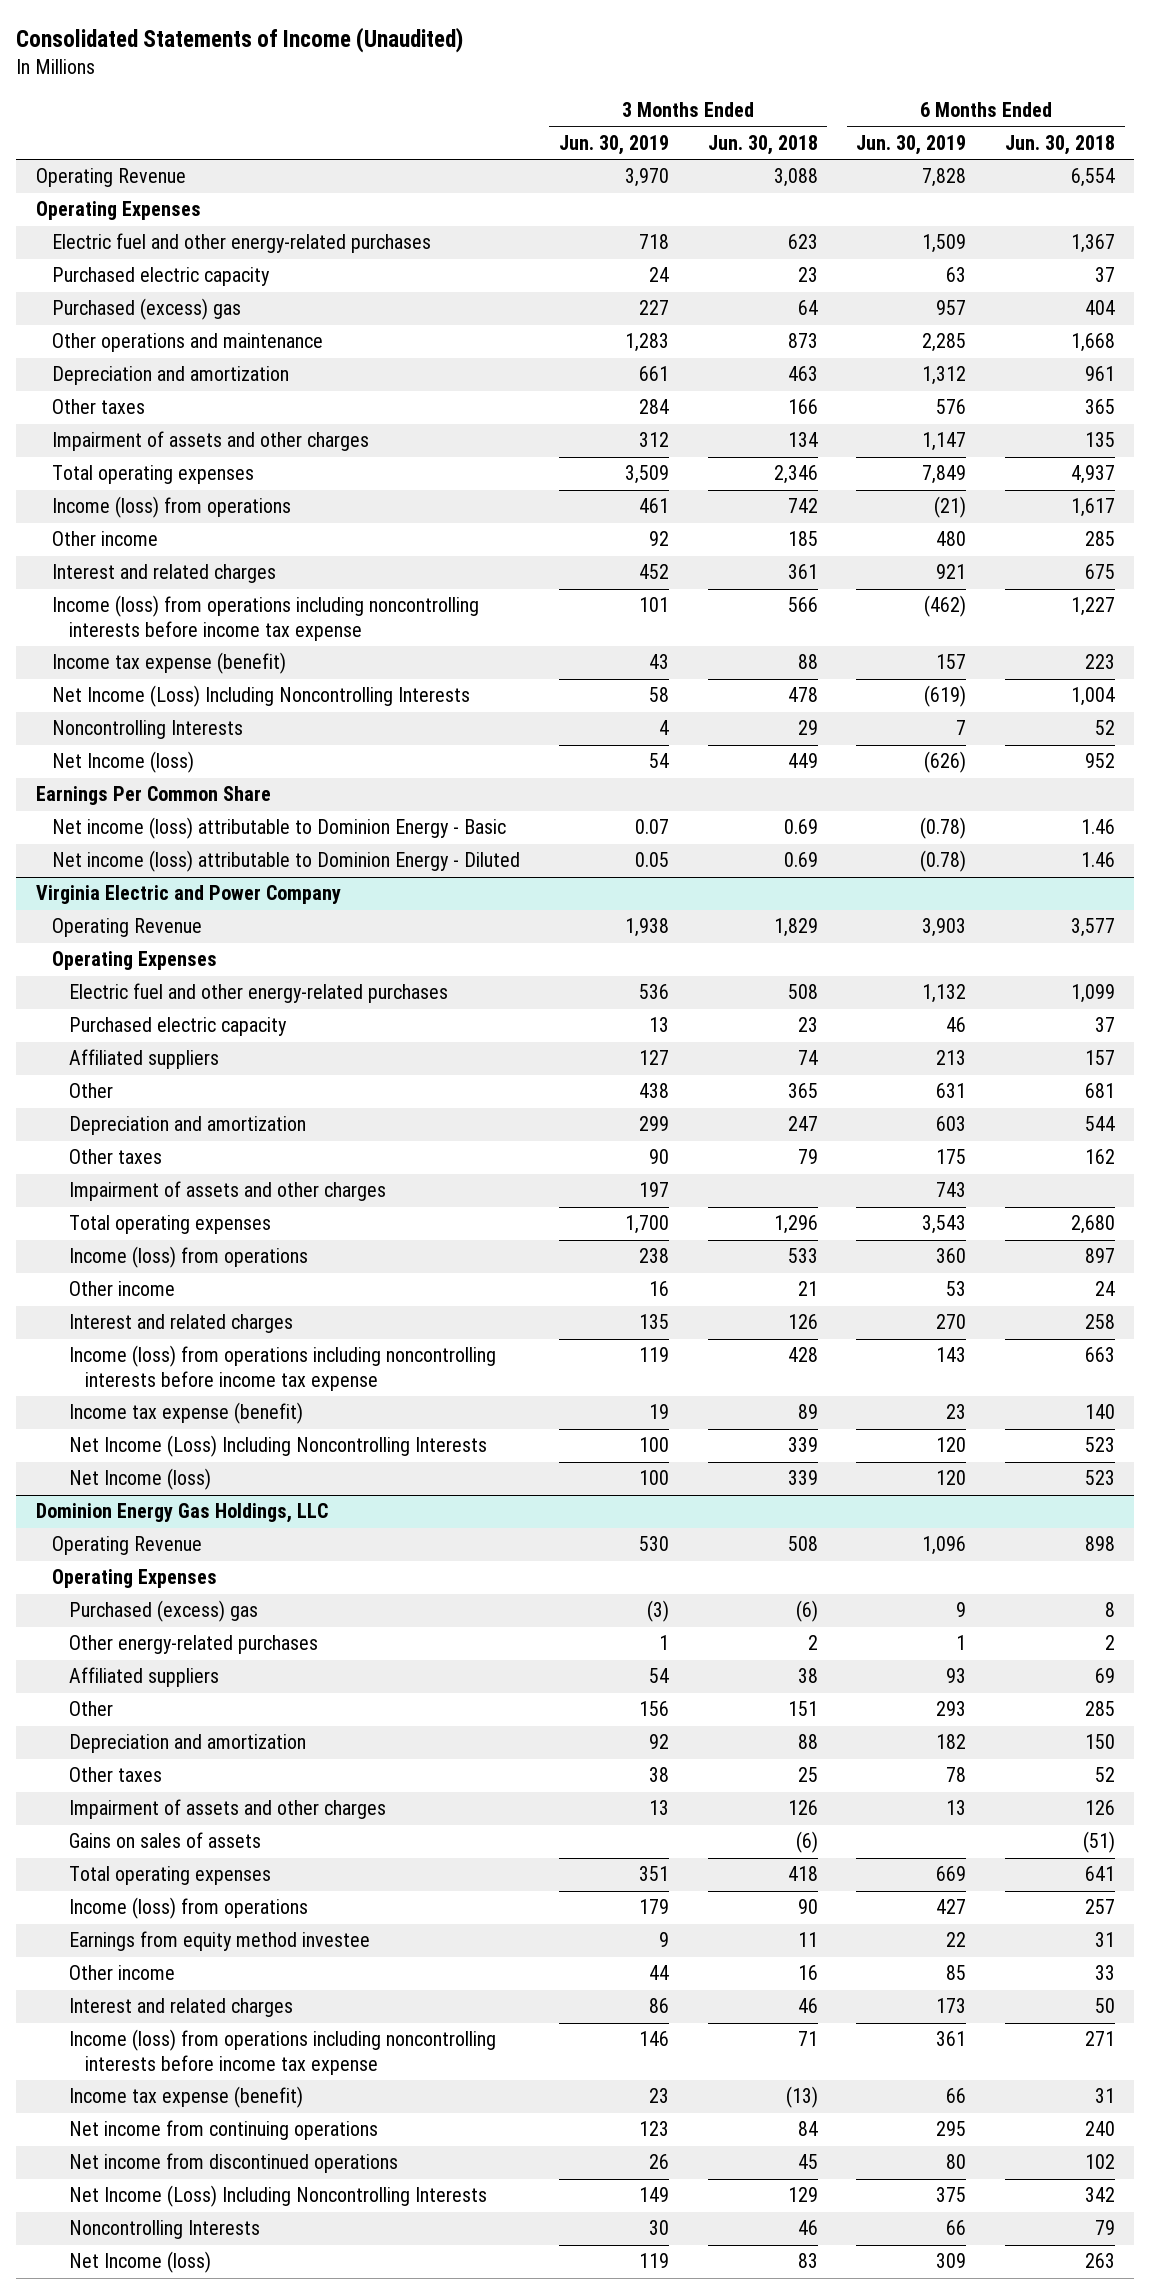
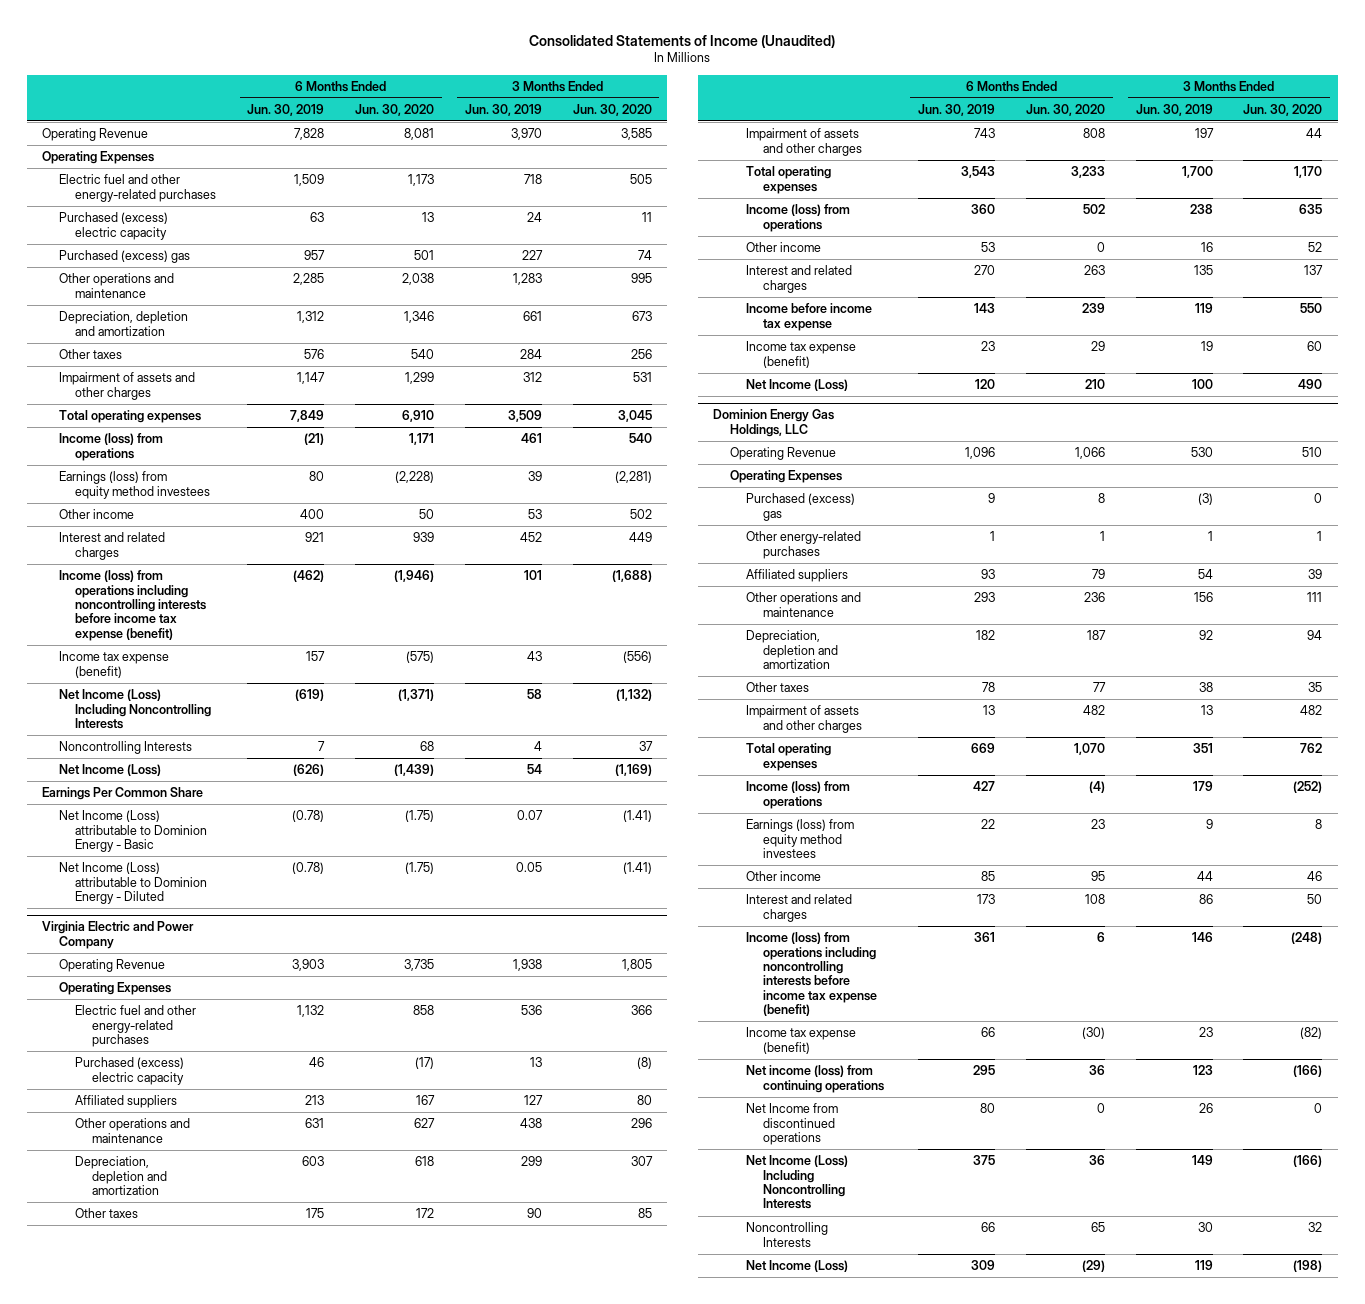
- | 3 Months Ended Jun. 30, 2019 | 3 Months Ended Jun. 30, 2018 | 6 Months Ended Jun. 30, 2019 | 6 Months Ended Jun. 30, 2018
+ | 6 Months Ended Jun. 30, 2019 | 6 Months Ended Jun. 30, 2020 | 3 Months Ended Jun. 30, 2019 | 3 Months Ended Jun. 30, 2020
- Purchased electric capacity | 24 | 23 | 63 | 37
+ Purchased (excess) electric capacity | 63 | 13 | 24 | 11
- Depreciation and amortization | 661 | 463 | 1,312 | 961
+ Depreciation, depletion and amortization | 1,312 | 1,346 | 661 | 673
- Other income | 92 | 185 | 480 | 285
+ Earnings (loss) from equity method investees | 80 | (2,228) | 39 | (2,281)
+ Other income | 400 | 50 | 53 | 502
- Income (loss) from operations including noncontrolling interests before income tax expense | 101 | 566 | (462) | 1,227
+ Income (loss) from operations including noncontrolling interests before income tax expense (benefit) | (462) | (1,946) | 101 | (1,688)
- Net Income (loss) | 54 | 449 | (626) | 952
+ Net Income (Loss) | (626) | (1,439) | 54 | (1,169)
- Net income (loss) attributable to Dominion Energy - Basic | 0.07 | 0.69 | (0.78) | 1.46
- Net income (loss) attributable to Dominion Energy - Diluted | 0.05 | 0.69 | (0.78) | 1.46
+ Net Income (Loss) attributable to Dominion Energy - Basic | (0.78) | (1.75) | 0.07 | (1.41)
+ Net Income (Loss) attributable to Dominion Energy - Diluted | (0.78) | (1.75) | 0.05 | (1.41)
@ Virginia Electric and Power Company
- Purchased electric capacity | 13 | 23 | 46 | 37
+ Purchased (excess) electric capacity | 46 | (17) | 13 | (8)
- Other | 438 | 365 | 631 | 681
- Depreciation and amortization | 299 | 247 | 603 | 544
+ Other operations and maintenance | 631 | 627 | 438 | 296
+ Depreciation, depletion and amortization | 603 | 618 | 299 | 307
- Income (loss) from operations including noncontrolling interests before income tax expense | 119 | 428 | 143 | 663
+ Income before income tax expense | 143 | 239 | 119 | 550
- Net Income (Loss) Including Noncontrolling Interests | 100 | 339 | 120 | 523
- Net Income (loss) | 100 | 339 | 120 | 523
+ Net Income (Loss) | 120 | 210 | 100 | 490
@ Dominion Energy Gas Holdings, LLC
- Other | 156 | 151 | 293 | 285
- Depreciation and amortization | 92 | 88 | 182 | 150
+ Other operations and maintenance | 293 | 236 | 156 | 111
+ Depreciation, depletion and amortization | 182 | 187 | 92 | 94
- Gains on sales of assets | | (6) | | (51)
- Earnings from equity method investee | 9 | 11 | 22 | 31
+ Earnings (loss) from equity method investees | 22 | 23 | 9 | 8
- Income (loss) from operations including noncontrolling interests before income tax expense | 146 | 71 | 361 | 271
+ Income (loss) from operations including noncontrolling interests before income tax expense (benefit) | 361 | 6 | 146 | (248)
- Net income from continuing operations | 123 | 84 | 295 | 240
- Net income from discontinued operations | 26 | 45 | 80 | 102
+ Net income (loss) from continuing operations | 295 | 36 | 123 | (166)
+ Net Income from discontinued operations | 80 | 0 | 26 | 0
- Net Income (loss) | 119 | 83 | 309 | 263
+ Net Income (Loss) | 309 | (29) | 119 | (198)

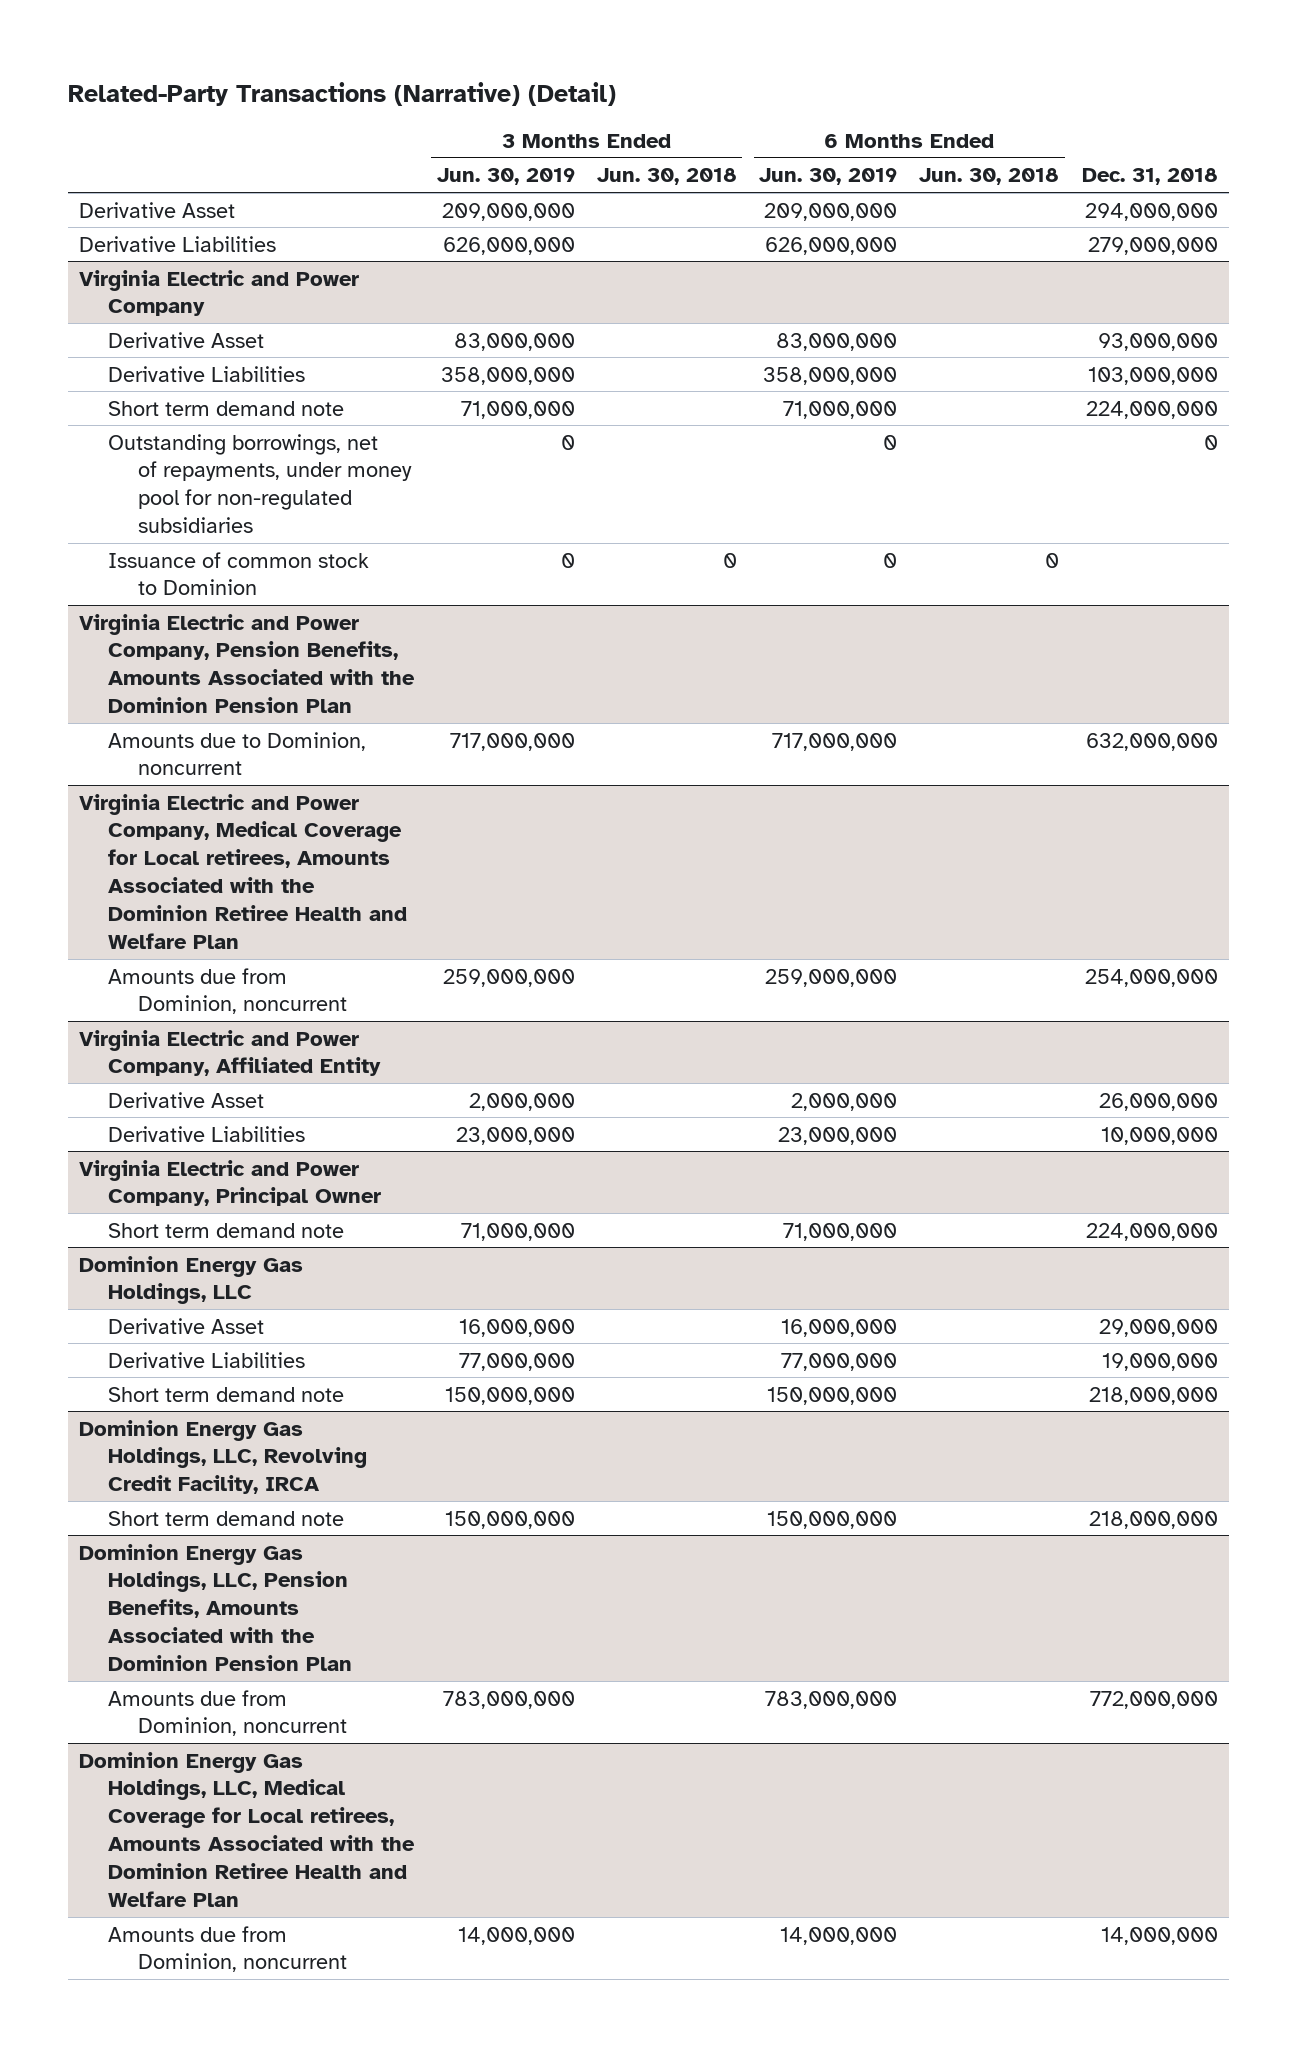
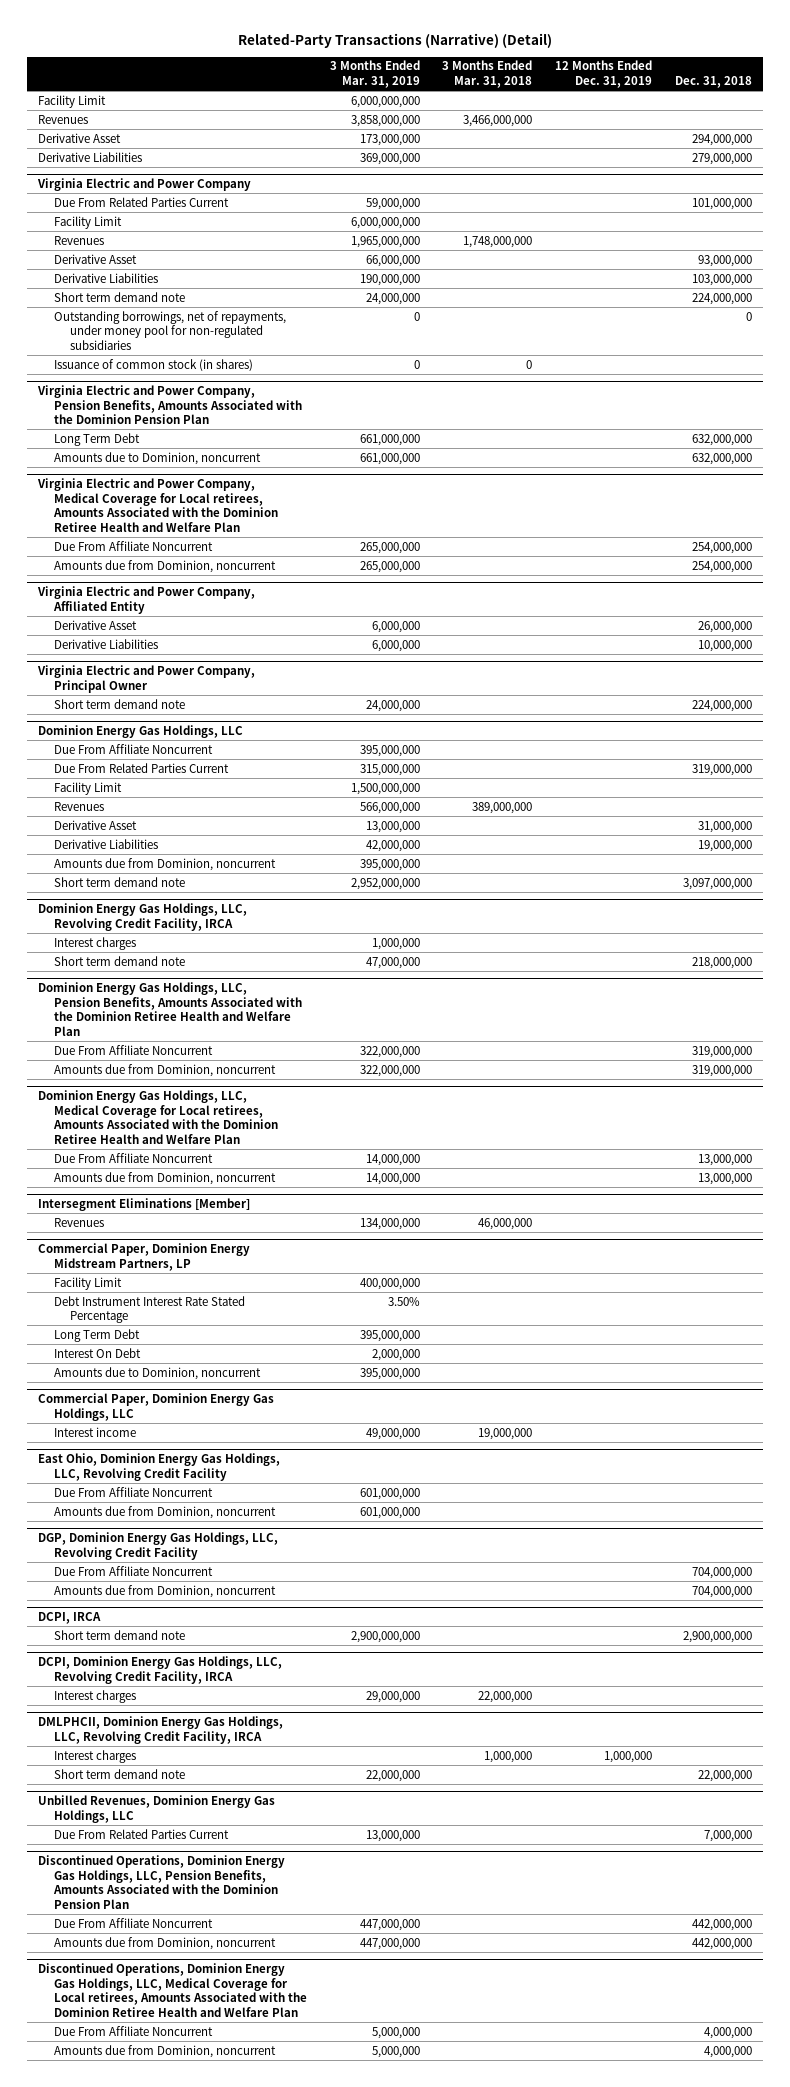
- | 3 Months Ended Jun. 30, 2019 | 3 Months Ended Jun. 30, 2018 | 6 Months Ended Jun. 30, 2019 | 6 Months Ended Jun. 30, 2018 | Dec. 31, 2018
+ | 3 Months Ended Mar. 31, 2019 | 3 Months Ended Mar. 31, 2018 | 12 Months Ended Dec. 31, 2019 | Dec. 31, 2018
+ Facility Limit | 6,000,000,000 | | |
+ Revenues | 3,858,000,000 | 3,466,000,000 | |
@ Virginia Electric and Power Company
+ Due From Related Parties Current | 59,000,000 | | | 101,000,000
+ Facility Limit | 6,000,000,000 | | |
+ Revenues | 1,965,000,000 | 1,748,000,000 | |
- Issuance of common stock to Dominion | 0 | 0 | 0 | 0 |
+ Issuance of common stock (in shares) | 0 | 0 | |
@ Virginia Electric and Power Company, Pension Benefits, Amounts Associated with the Dominion Pension Plan
+ Long Term Debt | 661,000,000 | | | 632,000,000
@ Virginia Electric and Power Company, Medical Coverage for Local retirees, Amounts Associated with the Dominion Retiree Health and Welfare Plan
+ Due From Affiliate Noncurrent | 265,000,000 | | | 254,000,000
@ Dominion Energy Gas Holdings, LLC
- Derivative Asset | 16,000,000 | | 16,000,000 | | 29,000,000
+ Due From Affiliate Noncurrent | 395,000,000 | | |
+ Due From Related Parties Current | 315,000,000 | | | 319,000,000
+ Facility Limit | 1,500,000,000 | | |
+ Revenues | 566,000,000 | 389,000,000 | |
+ Derivative Asset | 13,000,000 | | | 31,000,000
- Short term demand note | 150,000,000 | | 150,000,000 | | 218,000,000
+ Amounts due from Dominion, noncurrent | 395,000,000 | | |
+ Short term demand note | 2,952,000,000 | | | 3,097,000,000
@ Dominion Energy Gas Holdings, LLC, Revolving Credit Facility, IRCA
+ Interest charges | 1,000,000 | | |
- Dominion Energy Gas Holdings, LLC, Pension Benefits, Amounts Associated with the Dominion Pension Plan
- Amounts due from Dominion, noncurrent | 783,000,000 | | 783,000,000 | | 772,000,000
+ Dominion Energy Gas Holdings, LLC, Pension Benefits, Amounts Associated with the Dominion Retiree Health and Welfare Plan
+ Due From Affiliate Noncurrent | 322,000,000 | | | 319,000,000
+ Amounts due from Dominion, noncurrent | 322,000,000 | | | 319,000,000
@ Dominion Energy Gas Holdings, LLC, Medical Coverage for Local retirees, Amounts Associated with the Dominion Retiree Health and Welfare Plan
- Amounts due from Dominion, noncurrent | 14,000,000 | | 14,000,000 | | 14,000,000
+ Due From Affiliate Noncurrent | 14,000,000 | | | 13,000,000
+ Amounts due from Dominion, noncurrent | 14,000,000 | | | 13,000,000
+ Intersegment Eliminations [Member]
+ Revenues | 134,000,000 | 46,000,000 | |
+ Commercial Paper, Dominion Energy Midstream Partners, LP
+ Facility Limit | 400,000,000 | | |
+ Debt Instrument Interest Rate Stated Percentage | 3.50% | | |
+ Long Term Debt | 395,000,000 | | |
+ Interest On Debt | 2,000,000 | | |
+ Amounts due to Dominion, noncurrent | 395,000,000 | | |
+ Commercial Paper, Dominion Energy Gas Holdings, LLC
+ Interest income | 49,000,000 | 19,000,000 | |
+ East Ohio, Dominion Energy Gas Holdings, LLC, Revolving Credit Facility
+ Due From Affiliate Noncurrent | 601,000,000 | | |
+ Amounts due from Dominion, noncurrent | 601,000,000 | | |
+ DGP, Dominion Energy Gas Holdings, LLC, Revolving Credit Facility
+ Due From Affiliate Noncurrent | | | | 704,000,000
+ Amounts due from Dominion, noncurrent | | | | 704,000,000
+ DCPI, IRCA
+ Short term demand note | 2,900,000,000 | | | 2,900,000,000
+ DCPI, Dominion Energy Gas Holdings, LLC, Revolving Credit Facility, IRCA
+ Interest charges | 29,000,000 | 22,000,000 | |
+ DMLPHCII, Dominion Energy Gas Holdings, LLC, Revolving Credit Facility, IRCA
+ Interest charges | | 1,000,000 | 1,000,000 |
+ Short term demand note | 22,000,000 | | | 22,000,000
+ Unbilled Revenues, Dominion Energy Gas Holdings, LLC
+ Due From Related Parties Current | 13,000,000 | | | 7,000,000
+ Discontinued Operations, Dominion Energy Gas Holdings, LLC, Pension Benefits, Amounts Associated with the Dominion Pension Plan
+ Due From Affiliate Noncurrent | 447,000,000 | | | 442,000,000
+ Amounts due from Dominion, noncurrent | 447,000,000 | | | 442,000,000
+ Discontinued Operations, Dominion Energy Gas Holdings, LLC, Medical Coverage for Local retirees, Amounts Associated with the Dominion Retiree Health and Welfare Plan
+ Due From Affiliate Noncurrent | 5,000,000 | | | 4,000,000
+ Amounts due from Dominion, noncurrent | 5,000,000 | | | 4,000,000

